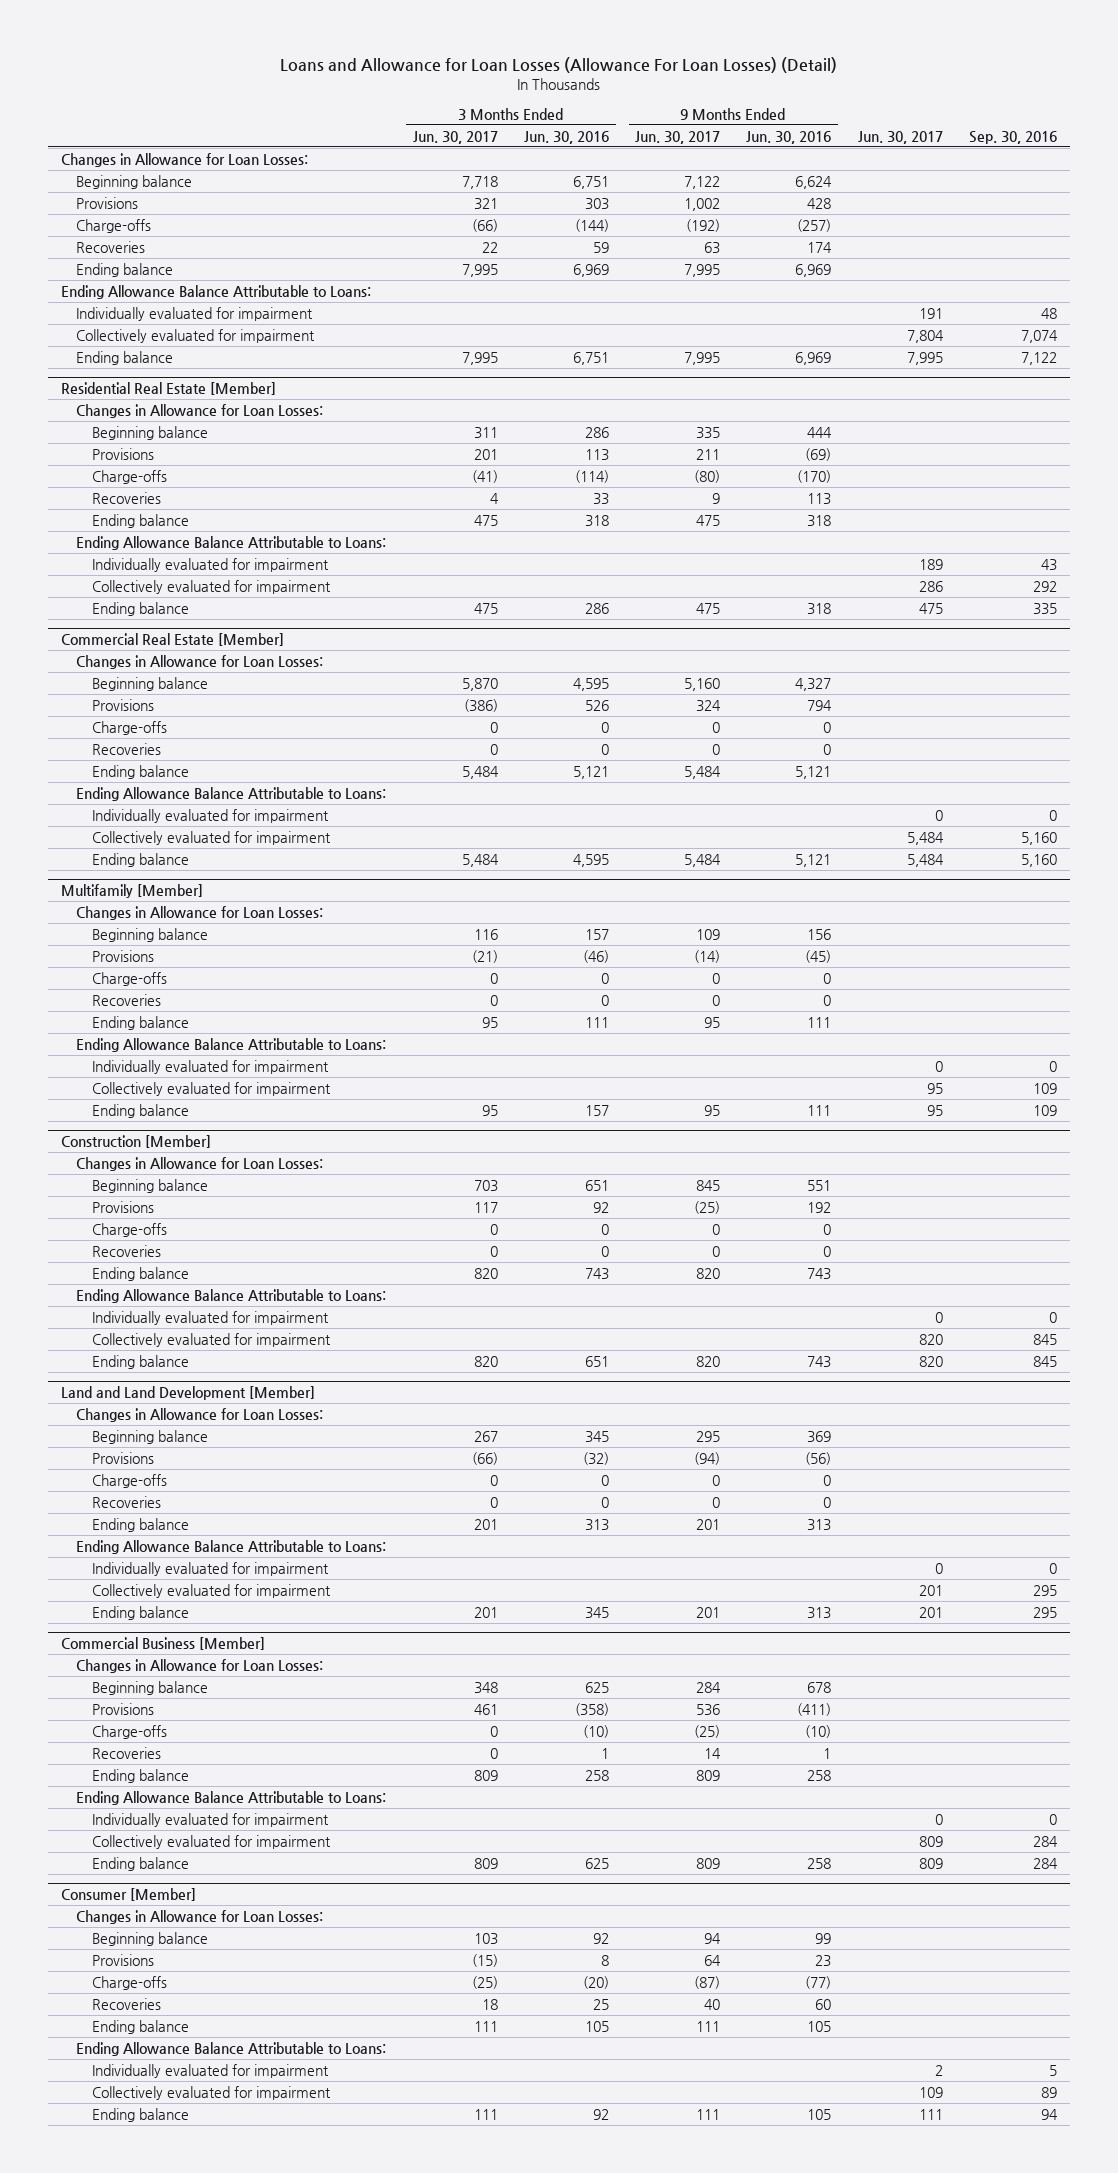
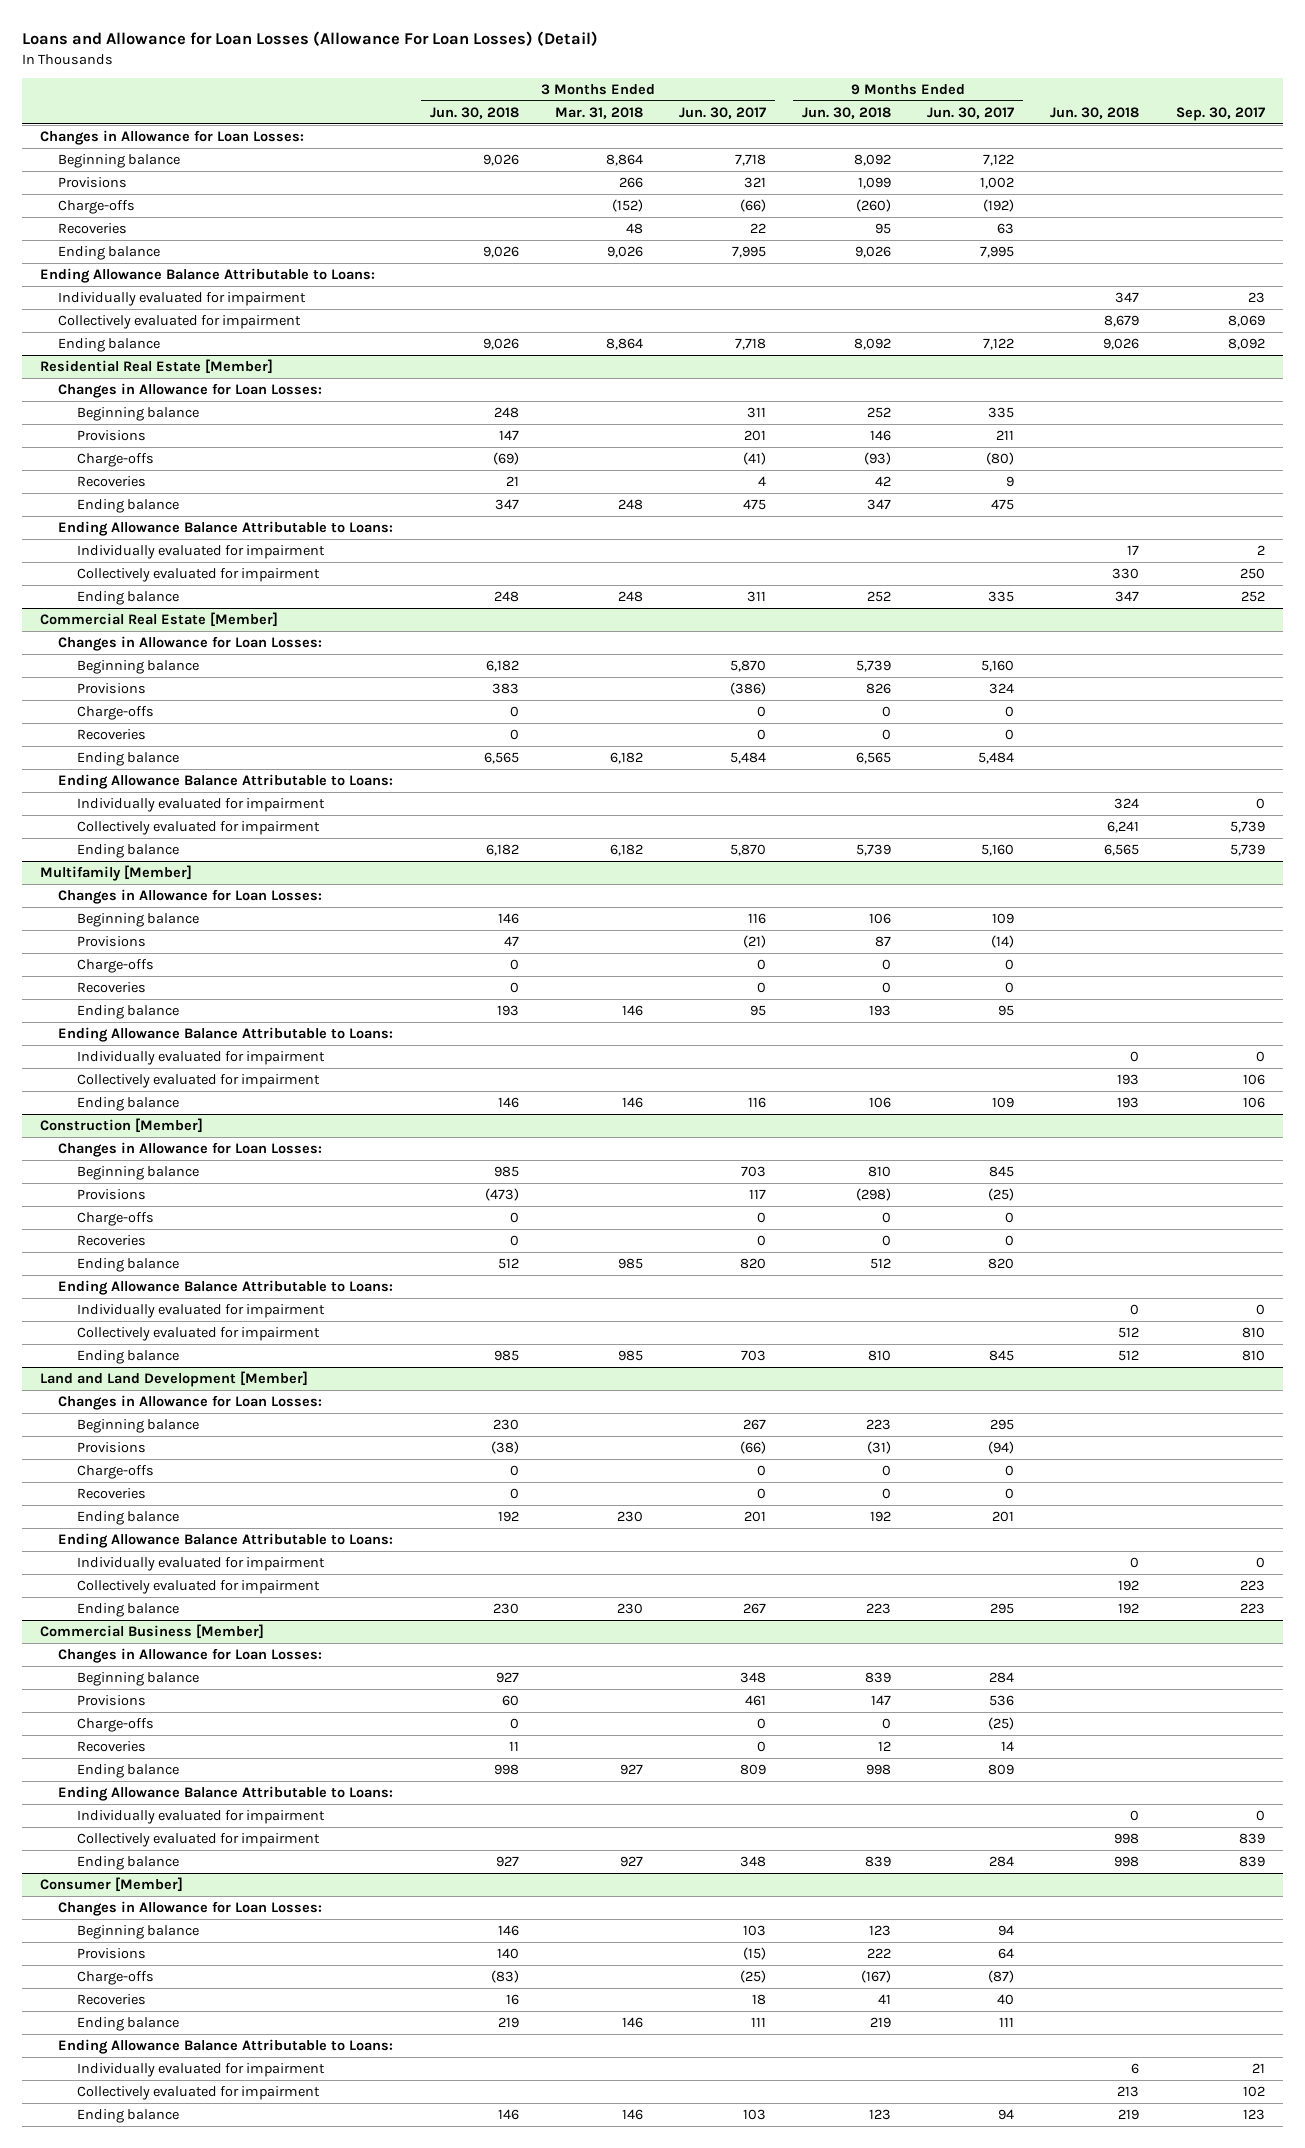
- | 3 Months Ended Jun. 30, 2017 | 3 Months Ended Jun. 30, 2016 | 9 Months Ended Jun. 30, 2017 | 9 Months Ended Jun. 30, 2016 | Jun. 30, 2017 | Sep. 30, 2016
+ | 3 Months Ended Jun. 30, 2018 | 3 Months Ended Mar. 31, 2018 | 3 Months Ended Jun. 30, 2017 | 9 Months Ended Jun. 30, 2018 | 9 Months Ended Jun. 30, 2017 | Jun. 30, 2018 | Sep. 30, 2017
- Ending balance | 7,995 | 6,751 | 7,995 | 6,969 | 7,995 | 7,122
+ Ending balance | 9,026 | 8,864 | 7,718 | 8,092 | 7,122 | 9,026 | 8,092
@ Residential Real Estate [Member]
- Ending balance | 475 | 286 | 475 | 318 | 475 | 335
+ Ending balance | 248 | 248 | 311 | 252 | 335 | 347 | 252
@ Commercial Real Estate [Member]
- Ending balance | 5,484 | 4,595 | 5,484 | 5,121 | 5,484 | 5,160
+ Ending balance | 6,182 | 6,182 | 5,870 | 5,739 | 5,160 | 6,565 | 5,739
@ Multifamily [Member]
- Ending balance | 95 | 157 | 95 | 111 | 95 | 109
+ Ending balance | 146 | 146 | 116 | 106 | 109 | 193 | 106
@ Construction [Member]
- Ending balance | 820 | 651 | 820 | 743 | 820 | 845
+ Ending balance | 985 | 985 | 703 | 810 | 845 | 512 | 810
@ Land and Land Development [Member]
- Ending balance | 201 | 345 | 201 | 313 | 201 | 295
+ Ending balance | 230 | 230 | 267 | 223 | 295 | 192 | 223
@ Commercial Business [Member]
- Ending balance | 809 | 625 | 809 | 258 | 809 | 284
+ Ending balance | 927 | 927 | 348 | 839 | 284 | 998 | 839
@ Consumer [Member]
- Ending balance | 111 | 92 | 111 | 105 | 111 | 94
+ Ending balance | 146 | 146 | 103 | 123 | 94 | 219 | 123

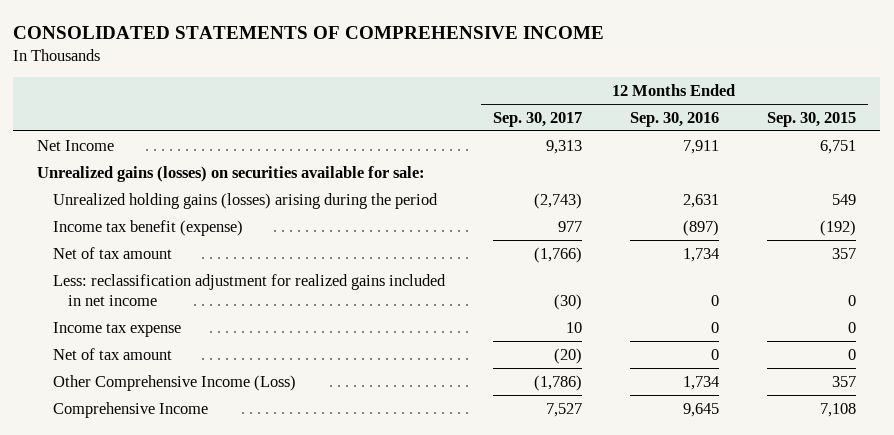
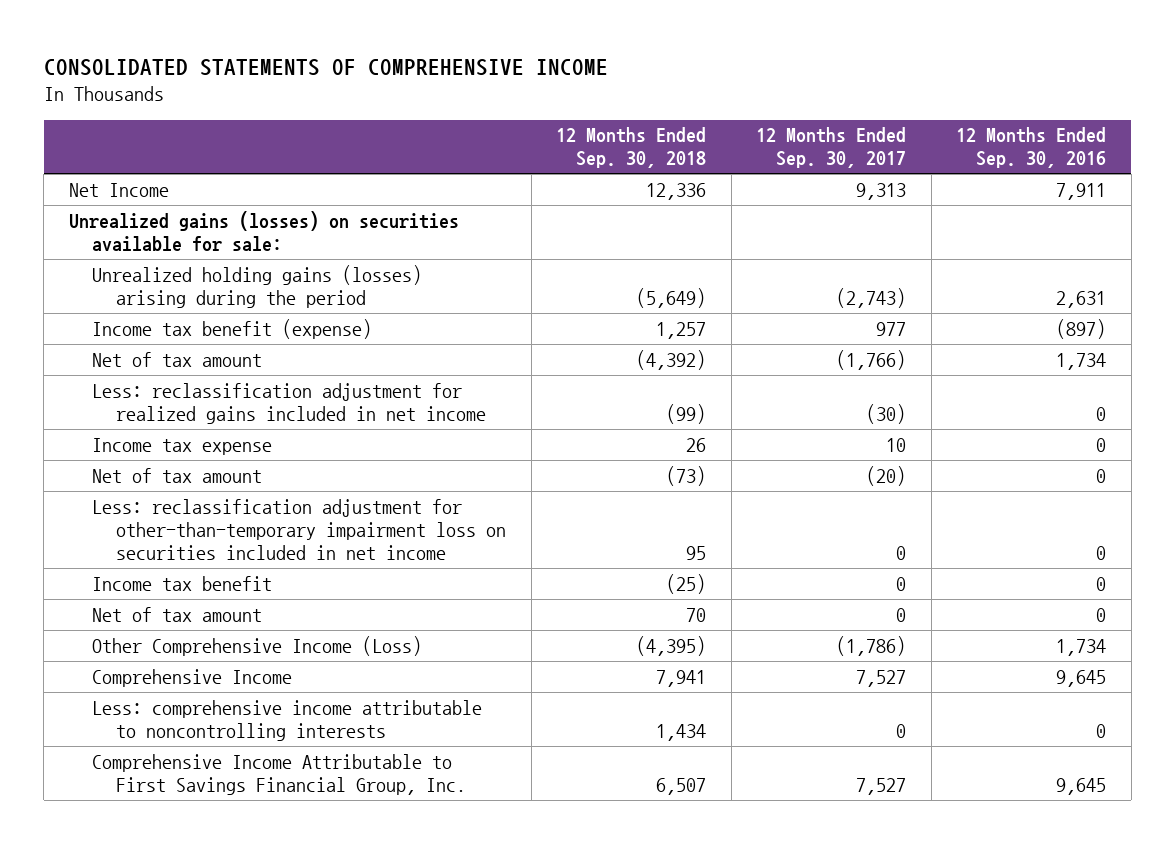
- | 12 Months Ended Sep. 30, 2017 | 12 Months Ended Sep. 30, 2016 | 12 Months Ended Sep. 30, 2015
+ | 12 Months Ended Sep. 30, 2018 | 12 Months Ended Sep. 30, 2017 | 12 Months Ended Sep. 30, 2016
+ Less: reclassification adjustment for other-than-temporary impairment loss on securities included in net income | 95 | 0 | 0
+ Income tax benefit | (25) | 0 | 0
+ Net of tax amount | 70 | 0 | 0
+ Less: comprehensive income attributable to noncontrolling interests | 1,434 | 0 | 0
+ Comprehensive Income Attributable to First Savings Financial Group, Inc. | 6,507 | 7,527 | 9,645

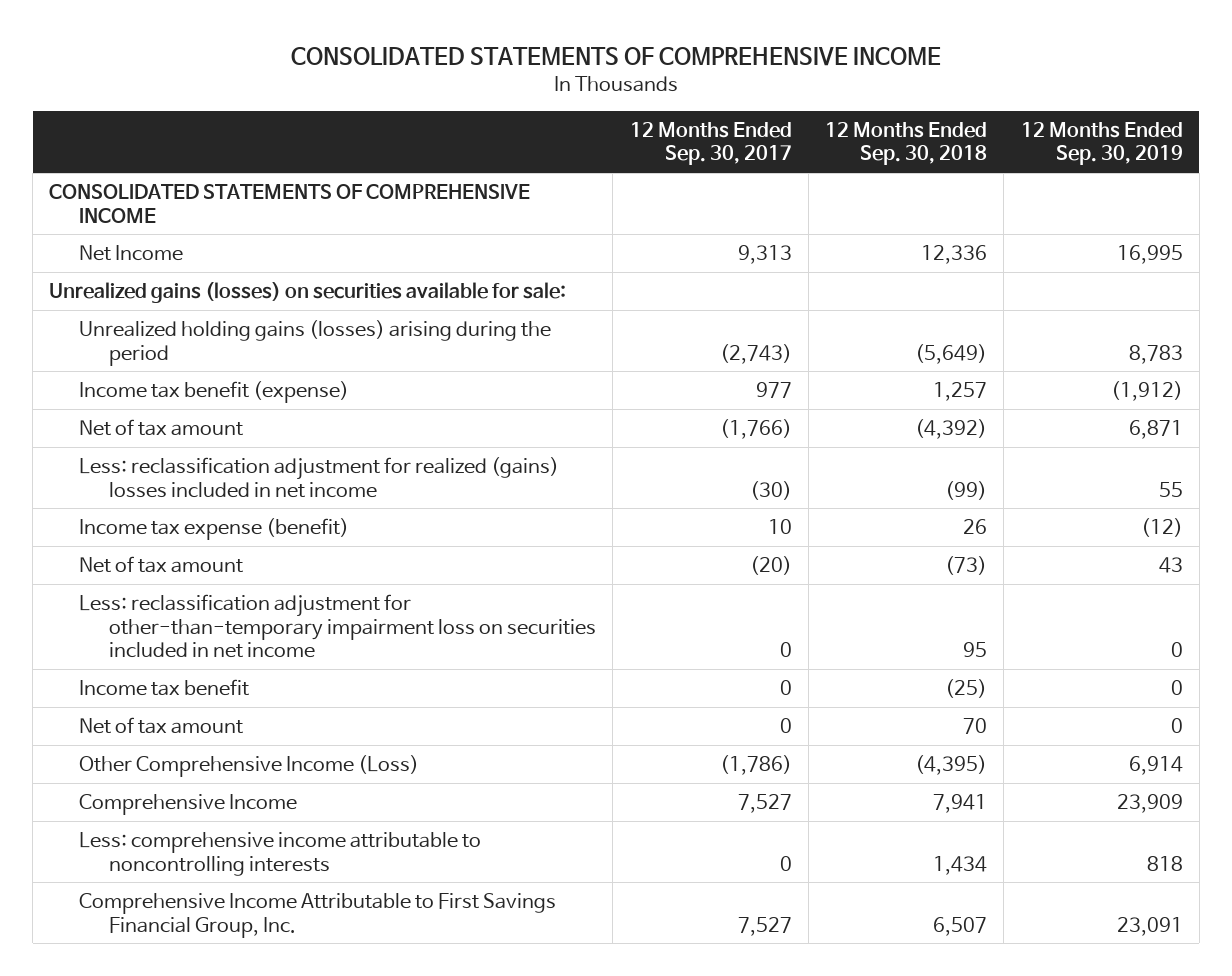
- | 12 Months Ended Sep. 30, 2018 | 12 Months Ended Sep. 30, 2017 | 12 Months Ended Sep. 30, 2016
+ | 12 Months Ended Sep. 30, 2017 | 12 Months Ended Sep. 30, 2018 | 12 Months Ended Sep. 30, 2019
+ CONSOLIDATED STATEMENTS OF COMPREHENSIVE INCOME
- Less: reclassification adjustment for realized gains included in net income | (99) | (30) | 0
- Income tax expense | 26 | 10 | 0
+ Less: reclassification adjustment for realized (gains) losses included in net income | (30) | (99) | 55
+ Income tax expense (benefit) | 10 | 26 | (12)

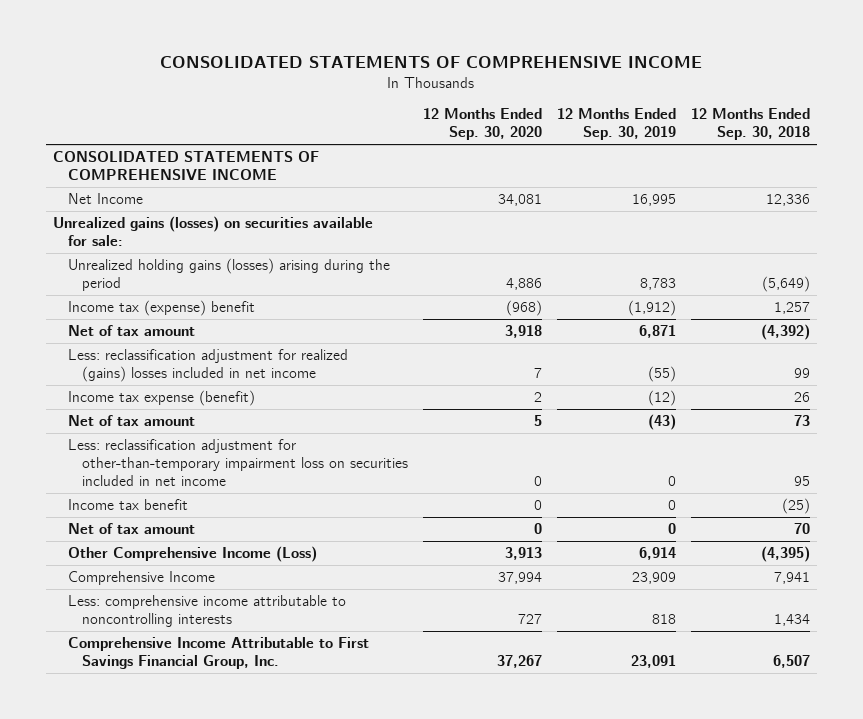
- | 12 Months Ended Sep. 30, 2017 | 12 Months Ended Sep. 30, 2018 | 12 Months Ended Sep. 30, 2019
+ | 12 Months Ended Sep. 30, 2020 | 12 Months Ended Sep. 30, 2019 | 12 Months Ended Sep. 30, 2018
- Income tax benefit (expense) | 977 | 1,257 | (1,912)
+ Income tax (expense) benefit | (968) | (1,912) | 1,257
- Less: reclassification adjustment for realized (gains) losses included in net income | (30) | (99) | 55
+ Less: reclassification adjustment for realized (gains) losses included in net income | 7 | (55) | 99
- Net of tax amount | (20) | (73) | 43
+ Net of tax amount | 5 | (43) | 73

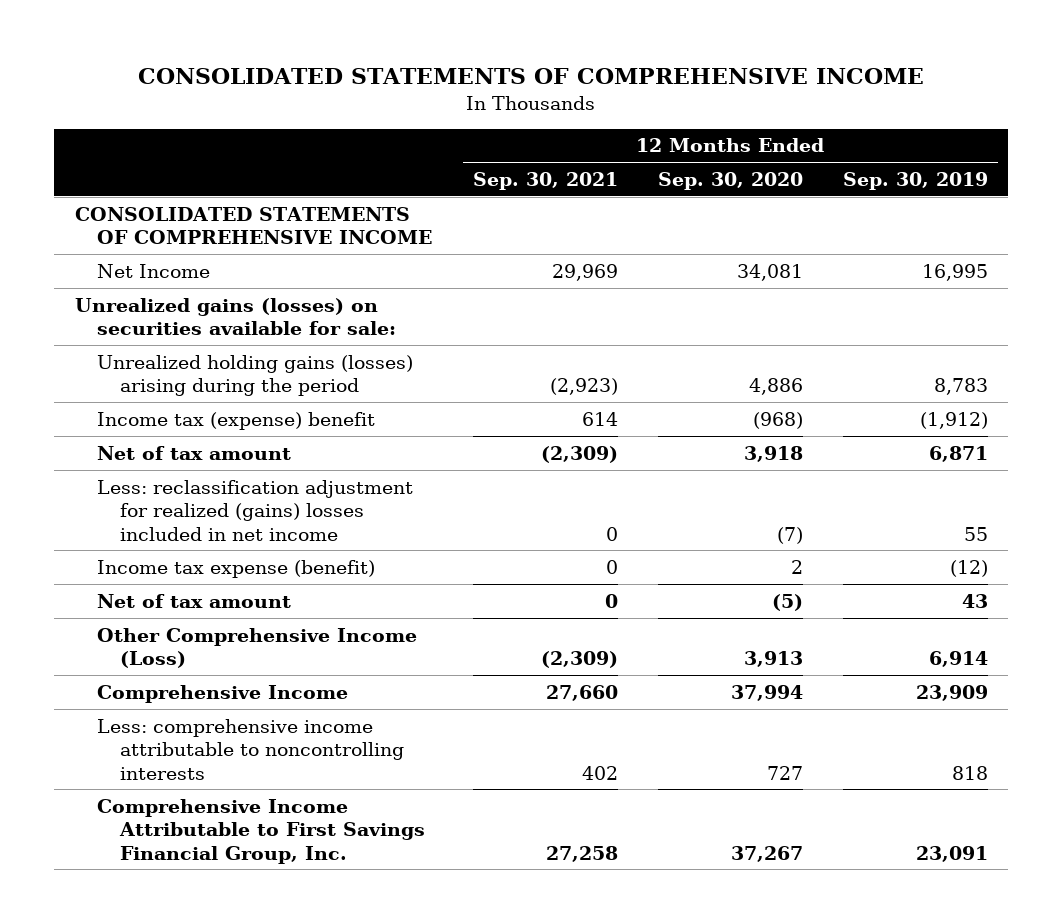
- | 12 Months Ended Sep. 30, 2020 | 12 Months Ended Sep. 30, 2019 | 12 Months Ended Sep. 30, 2018
+ | 12 Months Ended Sep. 30, 2021 | 12 Months Ended Sep. 30, 2020 | 12 Months Ended Sep. 30, 2019
- Less: reclassification adjustment for realized (gains) losses included in net income | 7 | (55) | 99
+ Less: reclassification adjustment for realized (gains) losses included in net income | 0 | (7) | 55
- Net of tax amount | 5 | (43) | 73
- Less: reclassification adjustment for other-than-temporary impairment loss on securities included in net income | 0 | 0 | 95
- Income tax benefit | 0 | 0 | (25)
- Net of tax amount | 0 | 0 | 70
+ Net of tax amount | 0 | (5) | 43

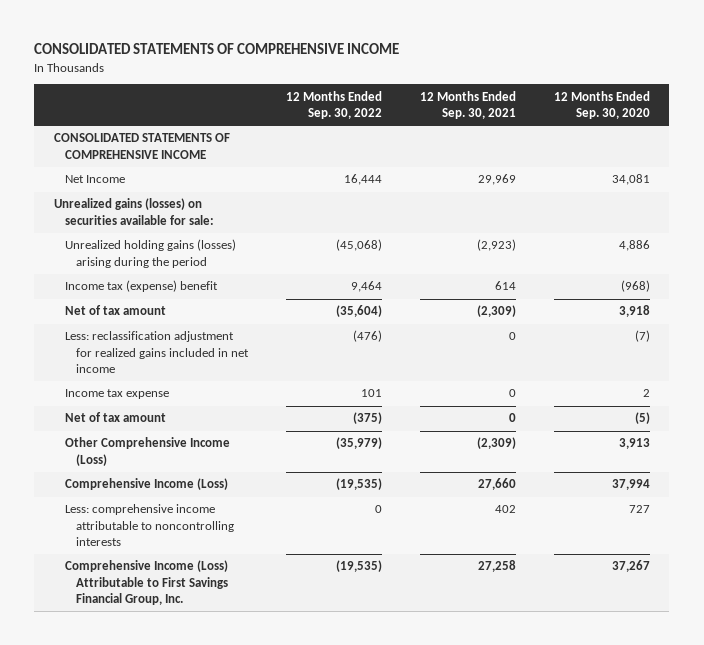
- | 12 Months Ended Sep. 30, 2021 | 12 Months Ended Sep. 30, 2020 | 12 Months Ended Sep. 30, 2019
+ | 12 Months Ended Sep. 30, 2022 | 12 Months Ended Sep. 30, 2021 | 12 Months Ended Sep. 30, 2020
- Less: reclassification adjustment for realized (gains) losses included in net income | 0 | (7) | 55
- Income tax expense (benefit) | 0 | 2 | (12)
+ Less: reclassification adjustment for realized gains included in net income | (476) | 0 | (7)
+ Income tax expense | 101 | 0 | 2
- Comprehensive Income | 27,660 | 37,994 | 23,909
+ Comprehensive Income (Loss) | (19,535) | 27,660 | 37,994
- Comprehensive Income Attributable to First Savings Financial Group, Inc. | 27,258 | 37,267 | 23,091
+ Comprehensive Income (Loss) Attributable to First Savings Financial Group, Inc. | (19,535) | 27,258 | 37,267

